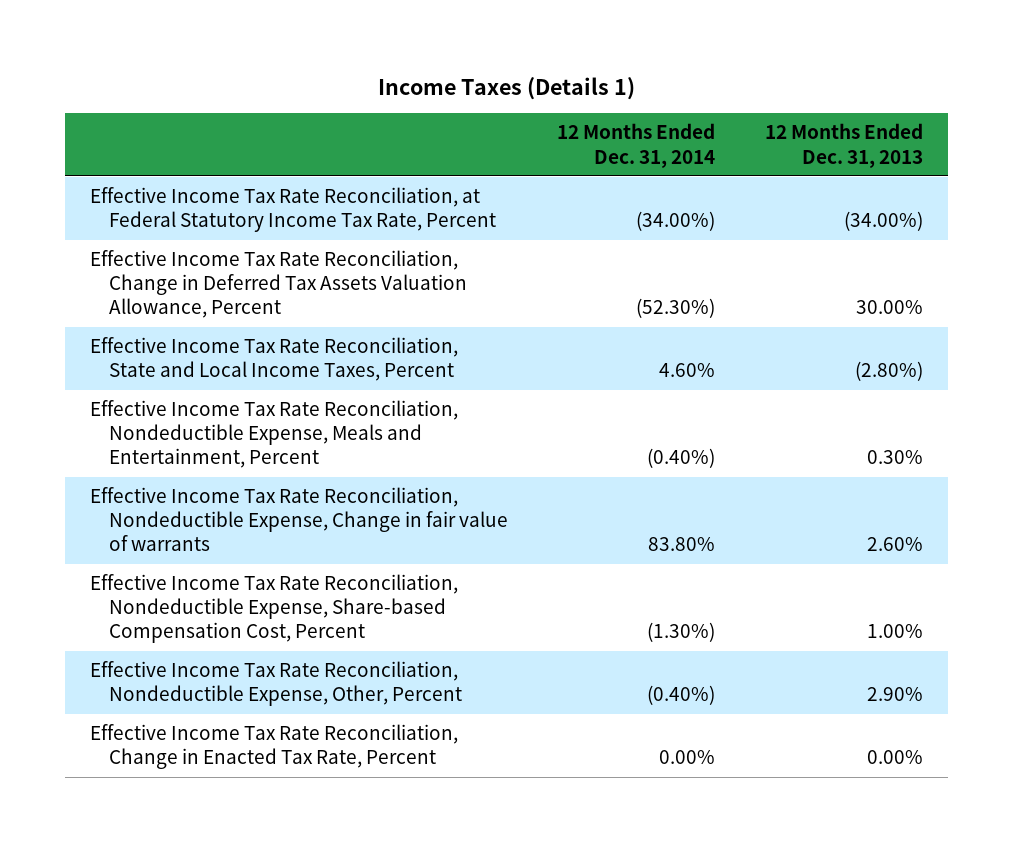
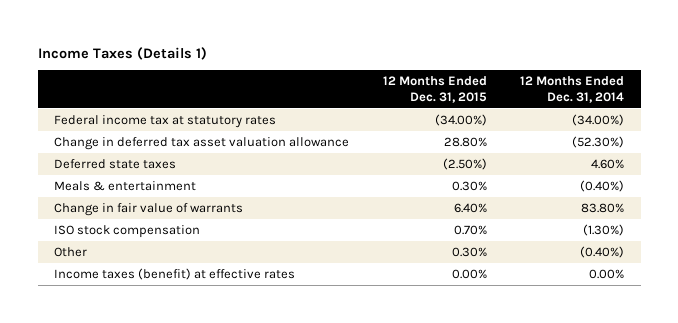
- | 12 Months Ended Dec. 31, 2014 | 12 Months Ended Dec. 31, 2013
+ | 12 Months Ended Dec. 31, 2015 | 12 Months Ended Dec. 31, 2014
- Effective Income Tax Rate Reconciliation, at Federal Statutory Income Tax Rate, Percent | (34.00%) | (34.00%)
- Effective Income Tax Rate Reconciliation, Change in Deferred Tax Assets Valuation Allowance, Percent | (52.30%) | 30.00%
- Effective Income Tax Rate Reconciliation, State and Local Income Taxes, Percent | 4.60% | (2.80%)
- Effective Income Tax Rate Reconciliation, Nondeductible Expense, Meals and Entertainment, Percent | (0.40%) | 0.30%
- Effective Income Tax Rate Reconciliation, Nondeductible Expense, Change in fair value of warrants | 83.80% | 2.60%
- Effective Income Tax Rate Reconciliation, Nondeductible Expense, Share-based Compensation Cost, Percent | (1.30%) | 1.00%
- Effective Income Tax Rate Reconciliation, Nondeductible Expense, Other, Percent | (0.40%) | 2.90%
- Effective Income Tax Rate Reconciliation, Change in Enacted Tax Rate, Percent | 0.00% | 0.00%
+ Federal income tax at statutory rates | (34.00%) | (34.00%)
+ Change in deferred tax asset valuation allowance | 28.80% | (52.30%)
+ Deferred state taxes | (2.50%) | 4.60%
+ Meals & entertainment | 0.30% | (0.40%)
+ Change in fair value of warrants | 6.40% | 83.80%
+ ISO stock compensation | 0.70% | (1.30%)
+ Other | 0.30% | (0.40%)
+ Income taxes (benefit) at effective rates | 0.00% | 0.00%

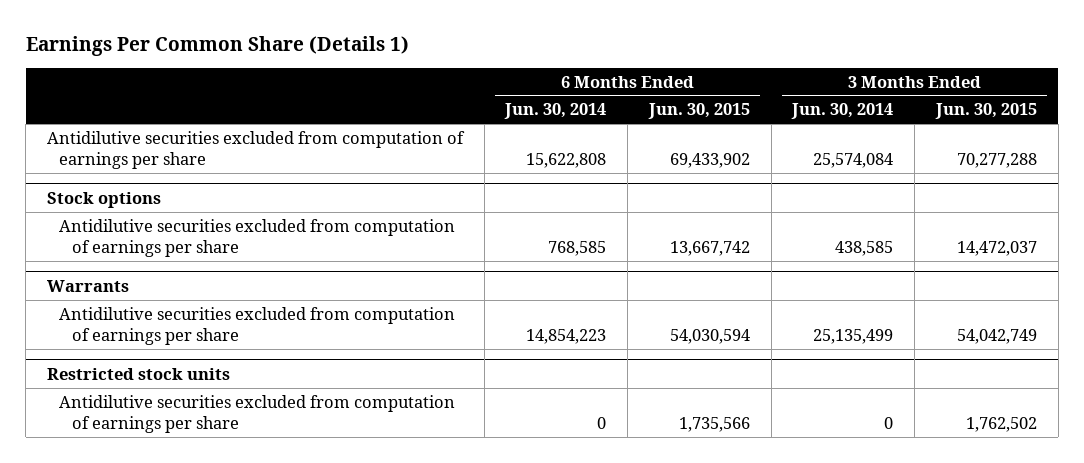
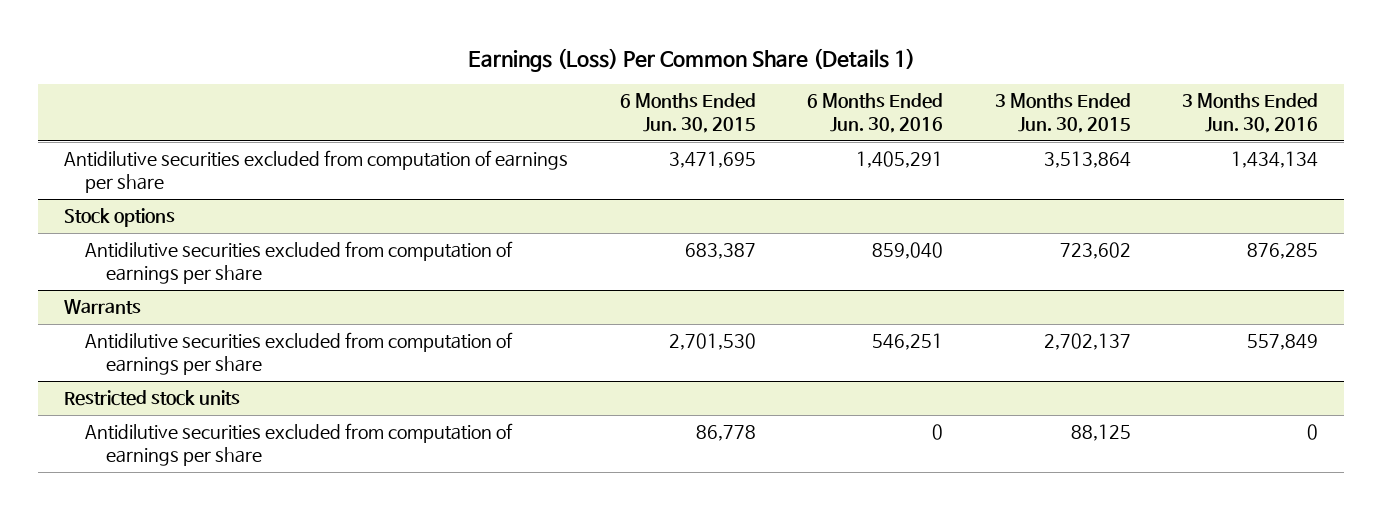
- Earnings Per Common Share (Details 1)
+ Earnings (Loss) Per Common Share (Details 1)
- | 6 Months Ended Jun. 30, 2014 | 6 Months Ended Jun. 30, 2015 | 3 Months Ended Jun. 30, 2014 | 3 Months Ended Jun. 30, 2015
+ | 6 Months Ended Jun. 30, 2015 | 6 Months Ended Jun. 30, 2016 | 3 Months Ended Jun. 30, 2015 | 3 Months Ended Jun. 30, 2016
- Antidilutive securities excluded from computation of earnings per share | 15,622,808 | 69,433,902 | 25,574,084 | 70,277,288
+ Antidilutive securities excluded from computation of earnings per share | 3,471,695 | 1,405,291 | 3,513,864 | 1,434,134
@ Stock options
- Antidilutive securities excluded from computation of earnings per share | 768,585 | 13,667,742 | 438,585 | 14,472,037
+ Antidilutive securities excluded from computation of earnings per share | 683,387 | 859,040 | 723,602 | 876,285
@ Warrants
- Antidilutive securities excluded from computation of earnings per share | 14,854,223 | 54,030,594 | 25,135,499 | 54,042,749
+ Antidilutive securities excluded from computation of earnings per share | 2,701,530 | 546,251 | 2,702,137 | 557,849
@ Restricted stock units
- Antidilutive securities excluded from computation of earnings per share | 0 | 1,735,566 | 0 | 1,762,502
+ Antidilutive securities excluded from computation of earnings per share | 86,778 | 0 | 88,125 | 0

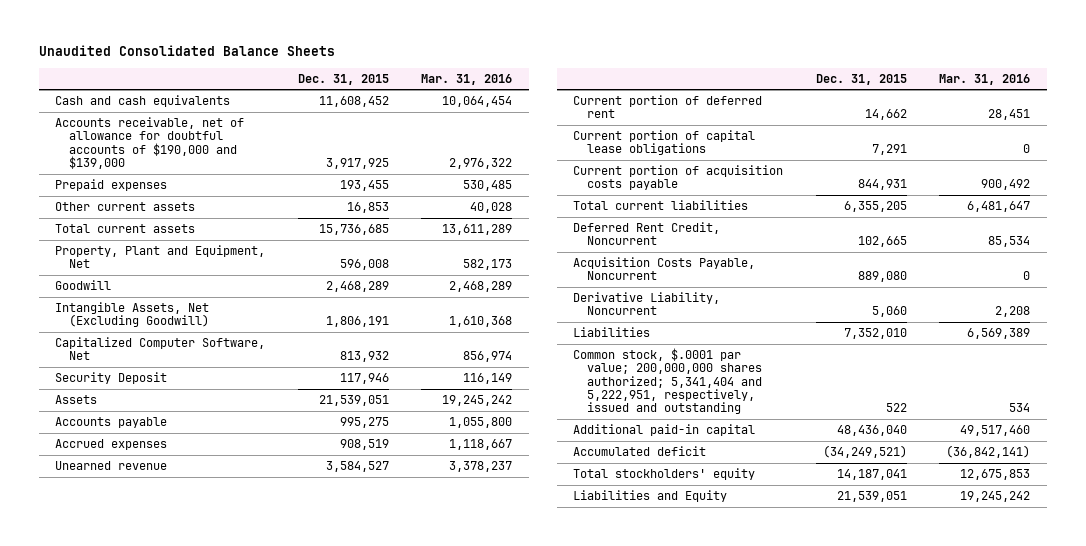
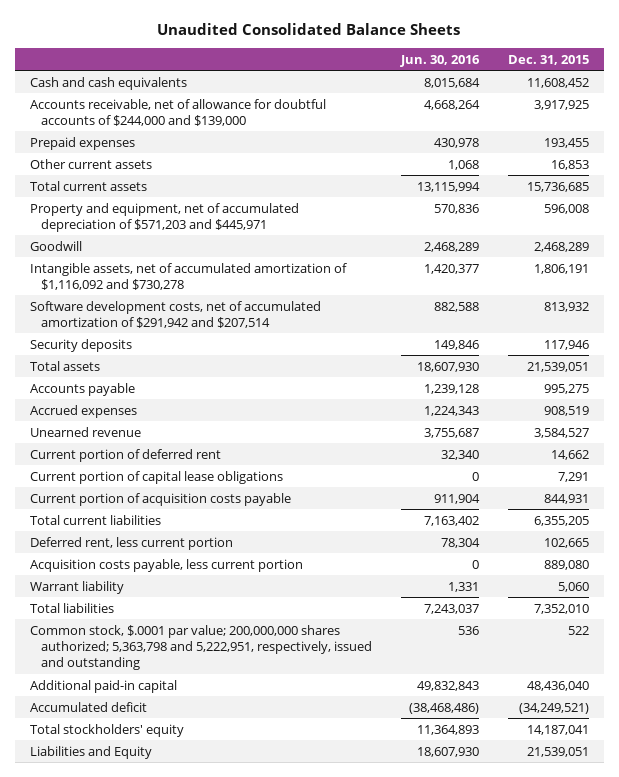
- | Dec. 31, 2015 | Mar. 31, 2016
+ | Jun. 30, 2016 | Dec. 31, 2015
- Accounts receivable, net of allowance for doubtful accounts of $190,000 and $139,000 | 3,917,925 | 2,976,322
+ Accounts receivable, net of allowance for doubtful accounts of $244,000 and $139,000 | 4,668,264 | 3,917,925
- Property, Plant and Equipment, Net | 596,008 | 582,173
+ Property and equipment, net of accumulated depreciation of $571,203 and $445,971 | 570,836 | 596,008
- Intangible Assets, Net (Excluding Goodwill) | 1,806,191 | 1,610,368
- Capitalized Computer Software, Net | 813,932 | 856,974
- Security Deposit | 117,946 | 116,149
- Assets | 21,539,051 | 19,245,242
+ Intangible assets, net of accumulated amortization of $1,116,092 and $730,278 | 1,420,377 | 1,806,191
+ Software development costs, net of accumulated amortization of $291,942 and $207,514 | 882,588 | 813,932
+ Security deposits | 149,846 | 117,946
+ Total assets | 18,607,930 | 21,539,051
- Deferred Rent Credit, Noncurrent | 102,665 | 85,534
- Acquisition Costs Payable, Noncurrent | 889,080 | 0
- Derivative Liability, Noncurrent | 5,060 | 2,208
- Liabilities | 7,352,010 | 6,569,389
- Common stock, $.0001 par value; 200,000,000 shares authorized; 5,341,404 and 5,222,951, respectively, issued and outstanding | 522 | 534
+ Deferred rent, less current portion | 78,304 | 102,665
+ Acquisition costs payable, less current portion | 0 | 889,080
+ Warrant liability | 1,331 | 5,060
+ Total liabilities | 7,243,037 | 7,352,010
+ Common stock, $.0001 par value; 200,000,000 shares authorized; 5,363,798 and 5,222,951, respectively, issued and outstanding | 536 | 522

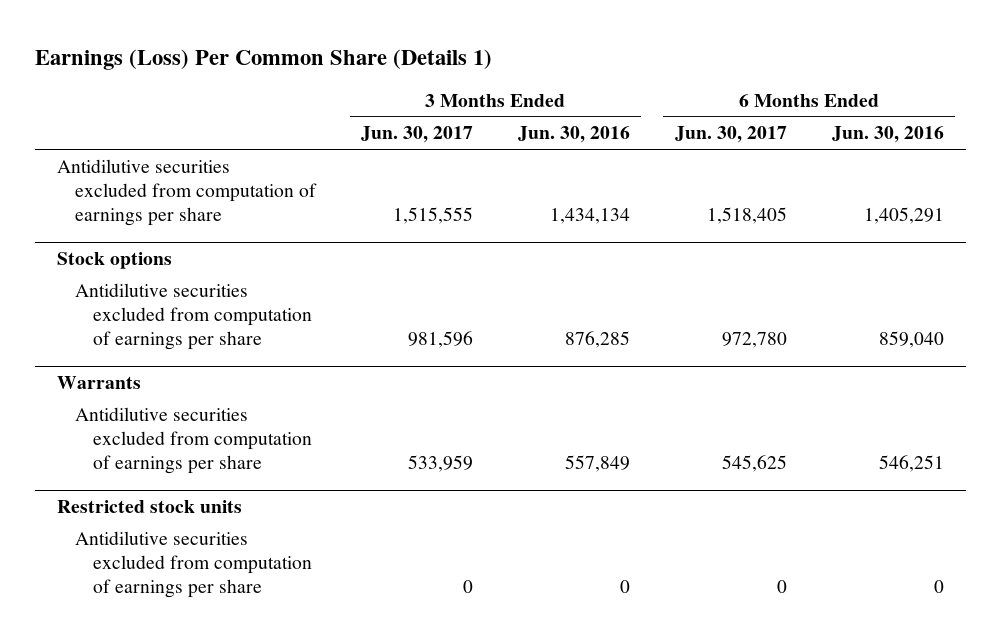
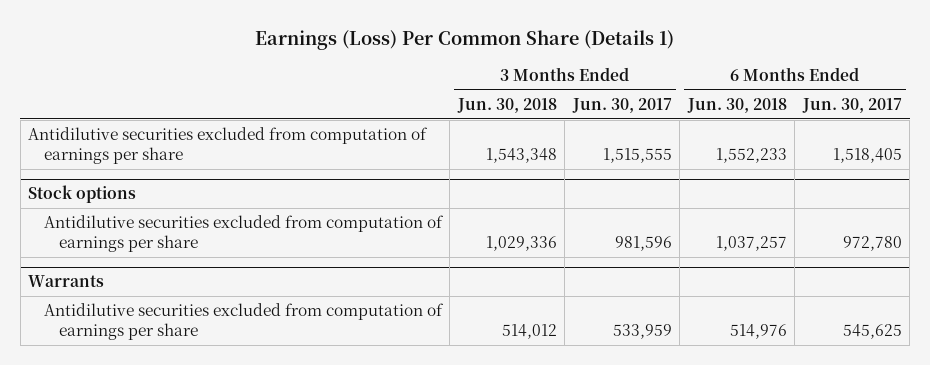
- | 3 Months Ended Jun. 30, 2017 | 3 Months Ended Jun. 30, 2016 | 6 Months Ended Jun. 30, 2017 | 6 Months Ended Jun. 30, 2016
+ | 3 Months Ended Jun. 30, 2018 | 3 Months Ended Jun. 30, 2017 | 6 Months Ended Jun. 30, 2018 | 6 Months Ended Jun. 30, 2017
- Restricted stock units
- Antidilutive securities excluded from computation of earnings per share | 0 | 0 | 0 | 0

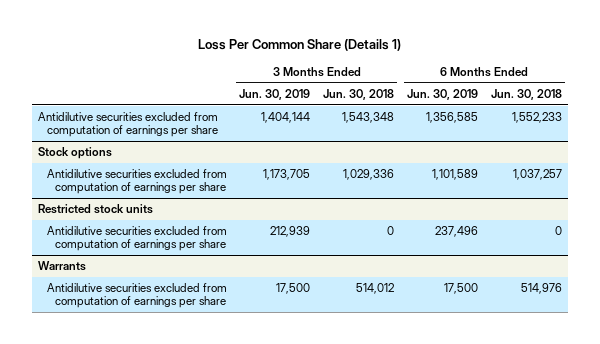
- Earnings (Loss) Per Common Share (Details 1)
+ Loss Per Common Share (Details 1)
- | 3 Months Ended Jun. 30, 2018 | 3 Months Ended Jun. 30, 2017 | 6 Months Ended Jun. 30, 2018 | 6 Months Ended Jun. 30, 2017
+ | 3 Months Ended Jun. 30, 2019 | 3 Months Ended Jun. 30, 2018 | 6 Months Ended Jun. 30, 2019 | 6 Months Ended Jun. 30, 2018
+ Restricted stock units
+ Antidilutive securities excluded from computation of earnings per share | 212,939 | 0 | 237,496 | 0

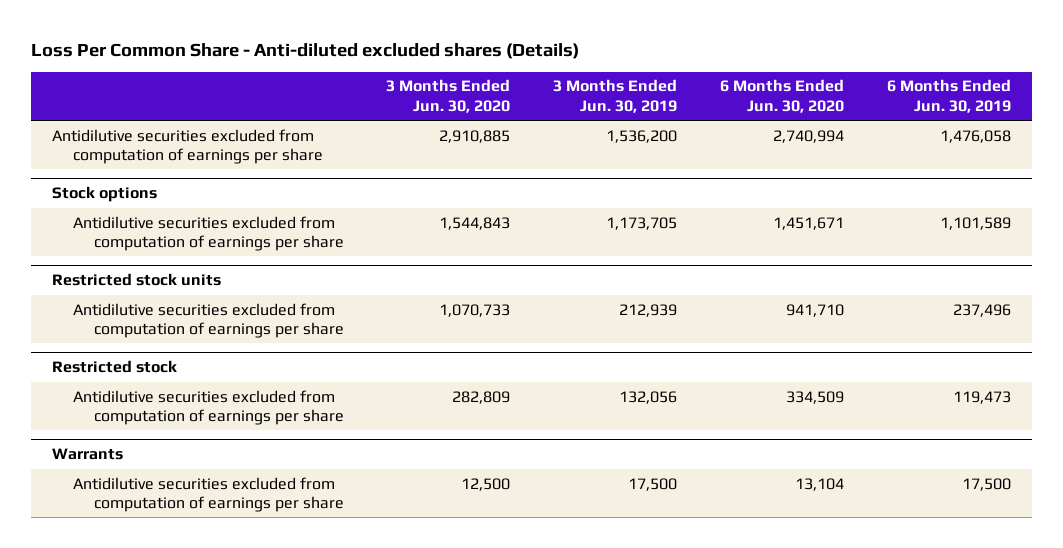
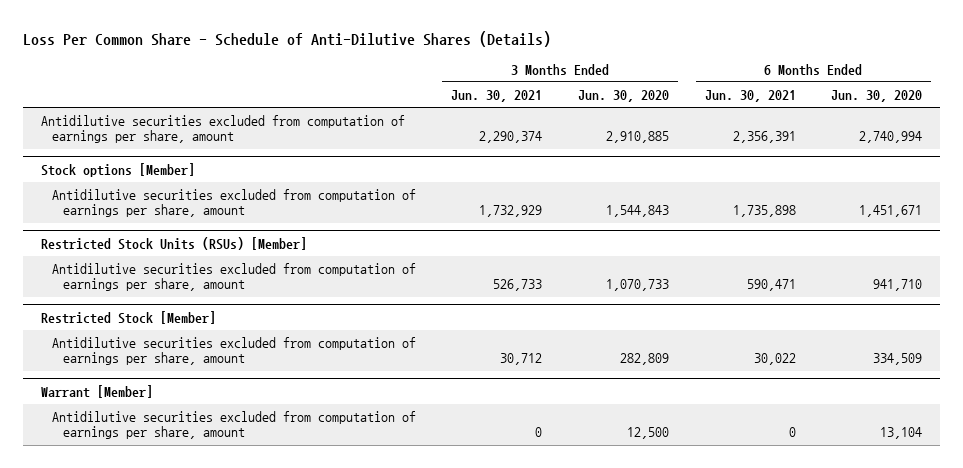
- Loss Per Common Share - Anti-diluted excluded shares (Details)
+ Loss Per Common Share - Schedule of Anti-Dilutive Shares (Details)
- | 3 Months Ended Jun. 30, 2020 | 3 Months Ended Jun. 30, 2019 | 6 Months Ended Jun. 30, 2020 | 6 Months Ended Jun. 30, 2019
+ | 3 Months Ended Jun. 30, 2021 | 3 Months Ended Jun. 30, 2020 | 6 Months Ended Jun. 30, 2021 | 6 Months Ended Jun. 30, 2020
- Antidilutive securities excluded from computation of earnings per share | 2,910,885 | 1,536,200 | 2,740,994 | 1,476,058
- Stock options
- Antidilutive securities excluded from computation of earnings per share | 1,544,843 | 1,173,705 | 1,451,671 | 1,101,589
- Restricted stock units
- Antidilutive securities excluded from computation of earnings per share | 1,070,733 | 212,939 | 941,710 | 237,496
- Restricted stock
- Antidilutive securities excluded from computation of earnings per share | 282,809 | 132,056 | 334,509 | 119,473
- Warrants
- Antidilutive securities excluded from computation of earnings per share | 12,500 | 17,500 | 13,104 | 17,500
+ Antidilutive securities excluded from computation of earnings per share, amount | 2,290,374 | 2,910,885 | 2,356,391 | 2,740,994
+ Stock options [Member]
+ Antidilutive securities excluded from computation of earnings per share, amount | 1,732,929 | 1,544,843 | 1,735,898 | 1,451,671
+ Restricted Stock Units (RSUs) [Member]
+ Antidilutive securities excluded from computation of earnings per share, amount | 526,733 | 1,070,733 | 590,471 | 941,710
+ Restricted Stock [Member]
+ Antidilutive securities excluded from computation of earnings per share, amount | 30,712 | 282,809 | 30,022 | 334,509
+ Warrant [Member]
+ Antidilutive securities excluded from computation of earnings per share, amount | 0 | 12,500 | 0 | 13,104

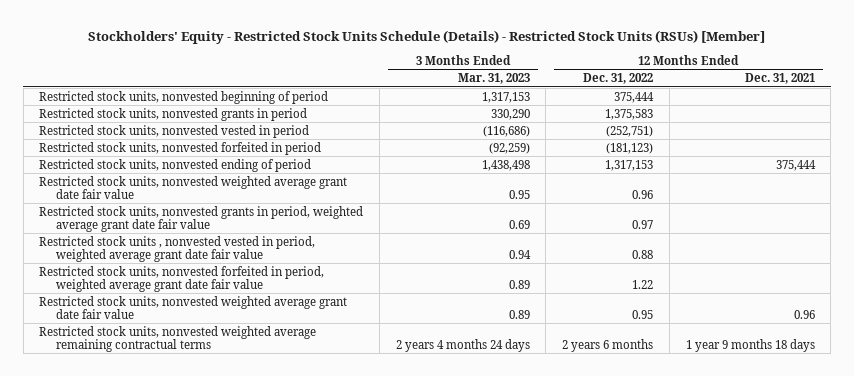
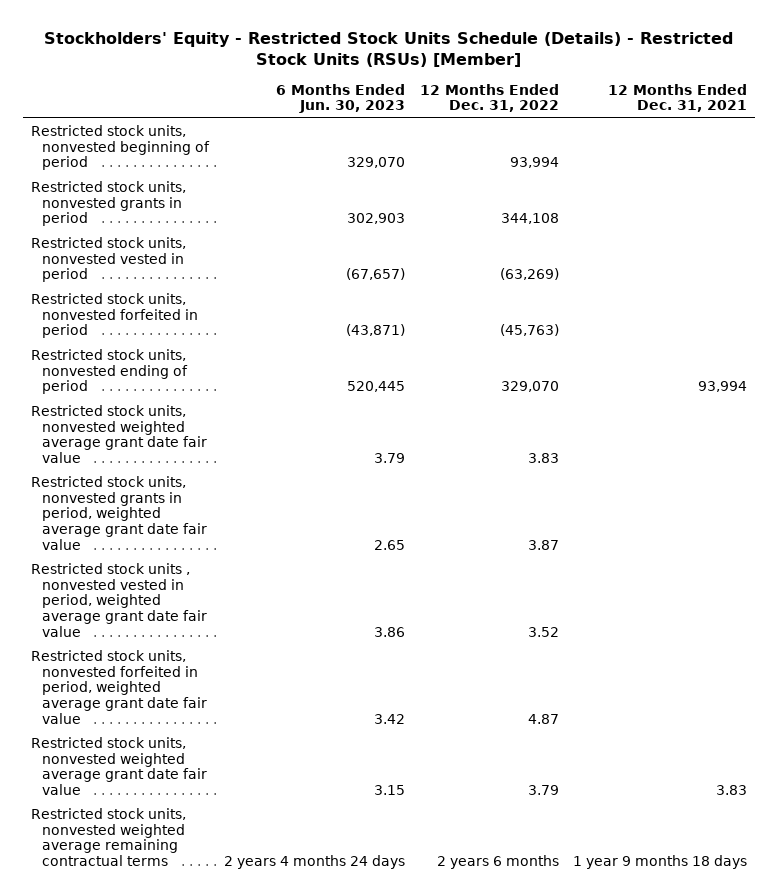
- | 3 Months Ended Mar. 31, 2023 | 12 Months Ended Dec. 31, 2022 | 12 Months Ended Dec. 31, 2021
+ | 6 Months Ended Jun. 30, 2023 | 12 Months Ended Dec. 31, 2022 | 12 Months Ended Dec. 31, 2021
- Restricted stock units, nonvested beginning of period | 1,317,153 | 375,444 |
- Restricted stock units, nonvested grants in period | 330,290 | 1,375,583 |
- Restricted stock units, nonvested vested in period | (116,686) | (252,751) |
- Restricted stock units, nonvested forfeited in period | (92,259) | (181,123) |
- Restricted stock units, nonvested ending of period | 1,438,498 | 1,317,153 | 375,444
- Restricted stock units, nonvested weighted average grant date fair value | 0.95 | 0.96 |
- Restricted stock units, nonvested grants in period, weighted average grant date fair value | 0.69 | 0.97 |
- Restricted stock units , nonvested vested in period, weighted average grant date fair value | 0.94 | 0.88 |
- Restricted stock units, nonvested forfeited in period, weighted average grant date fair value | 0.89 | 1.22 |
- Restricted stock units, nonvested weighted average grant date fair value | 0.89 | 0.95 | 0.96
+ Restricted stock units, nonvested beginning of period | 329,070 | 93,994 |
+ Restricted stock units, nonvested grants in period | 302,903 | 344,108 |
+ Restricted stock units, nonvested vested in period | (67,657) | (63,269) |
+ Restricted stock units, nonvested forfeited in period | (43,871) | (45,763) |
+ Restricted stock units, nonvested ending of period | 520,445 | 329,070 | 93,994
+ Restricted stock units, nonvested weighted average grant date fair value | 3.79 | 3.83 |
+ Restricted stock units, nonvested grants in period, weighted average grant date fair value | 2.65 | 3.87 |
+ Restricted stock units , nonvested vested in period, weighted average grant date fair value | 3.86 | 3.52 |
+ Restricted stock units, nonvested forfeited in period, weighted average grant date fair value | 3.42 | 4.87 |
+ Restricted stock units, nonvested weighted average grant date fair value | 3.15 | 3.79 | 3.83

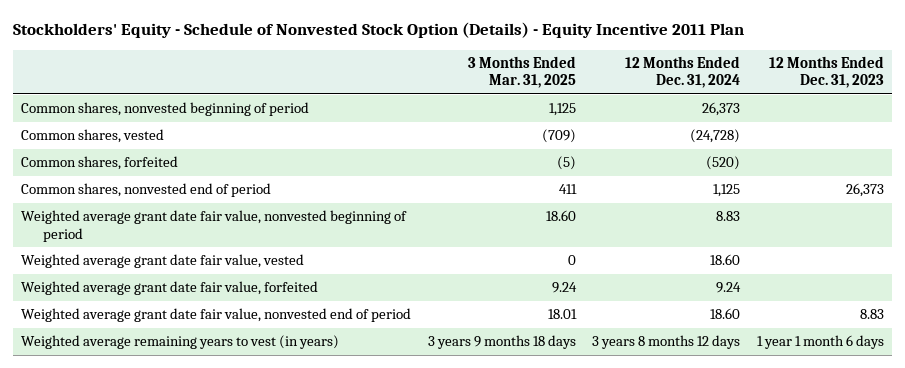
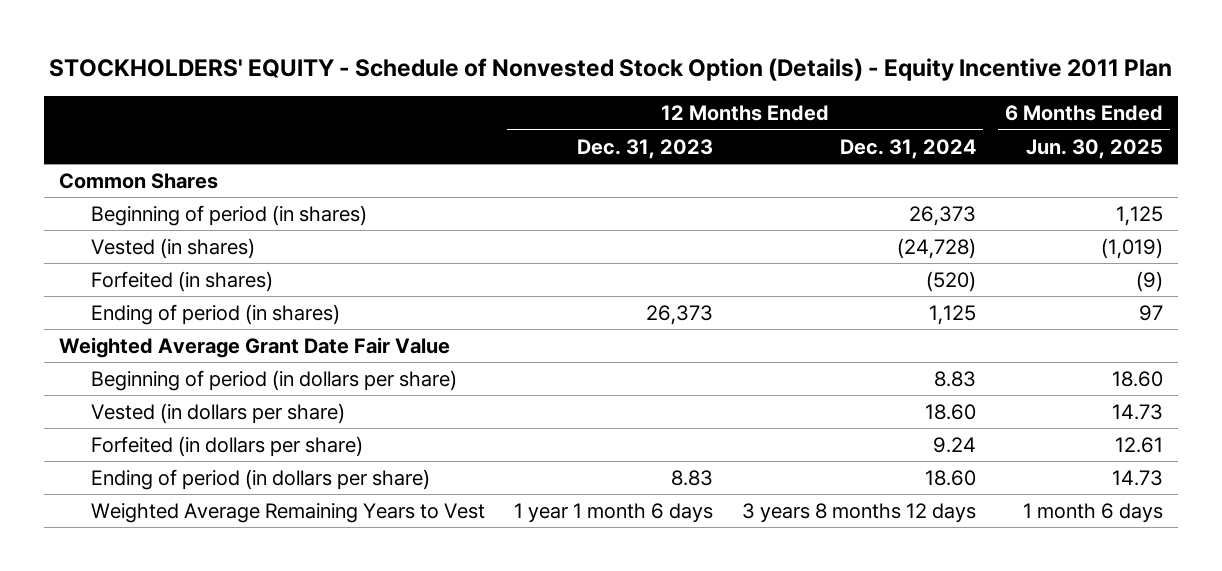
- Stockholders' Equity - Schedule of Nonvested Stock Option (Details) - Equity Incentive 2011 Plan
+ STOCKHOLDERS' EQUITY - Schedule of Nonvested Stock Option (Details) - Equity Incentive 2011 Plan
- | 3 Months Ended Mar. 31, 2025 | 12 Months Ended Dec. 31, 2024 | 12 Months Ended Dec. 31, 2023
+ | 12 Months Ended Dec. 31, 2023 | 12 Months Ended Dec. 31, 2024 | 6 Months Ended Jun. 30, 2025
- Common shares, nonvested beginning of period | 1,125 | 26,373 |
- Common shares, vested | (709) | (24,728) |
- Common shares, forfeited | (5) | (520) |
- Common shares, nonvested end of period | 411 | 1,125 | 26,373
- Weighted average grant date fair value, nonvested beginning of period | 18.60 | 8.83 |
- Weighted average grant date fair value, vested | 0 | 18.60 |
- Weighted average grant date fair value, forfeited | 9.24 | 9.24 |
- Weighted average grant date fair value, nonvested end of period | 18.01 | 18.60 | 8.83
- Weighted average remaining years to vest (in years) | 3 years 9 months 18 days | 3 years 8 months 12 days | 1 year 1 month 6 days
+ Common Shares
+ Beginning of period (in shares) | | 26,373 | 1,125
+ Vested (in shares) | | (24,728) | (1,019)
+ Forfeited (in shares) | | (520) | (9)
+ Ending of period (in shares) | 26,373 | 1,125 | 97
+ Weighted Average Grant Date Fair Value
+ Beginning of period (in dollars per share) | | 8.83 | 18.60
+ Vested (in dollars per share) | | 18.60 | 14.73
+ Forfeited (in dollars per share) | | 9.24 | 12.61
+ Ending of period (in dollars per share) | 8.83 | 18.60 | 14.73
+ Weighted Average Remaining Years to Vest | 1 year 1 month 6 days | 3 years 8 months 12 days | 1 month 6 days

